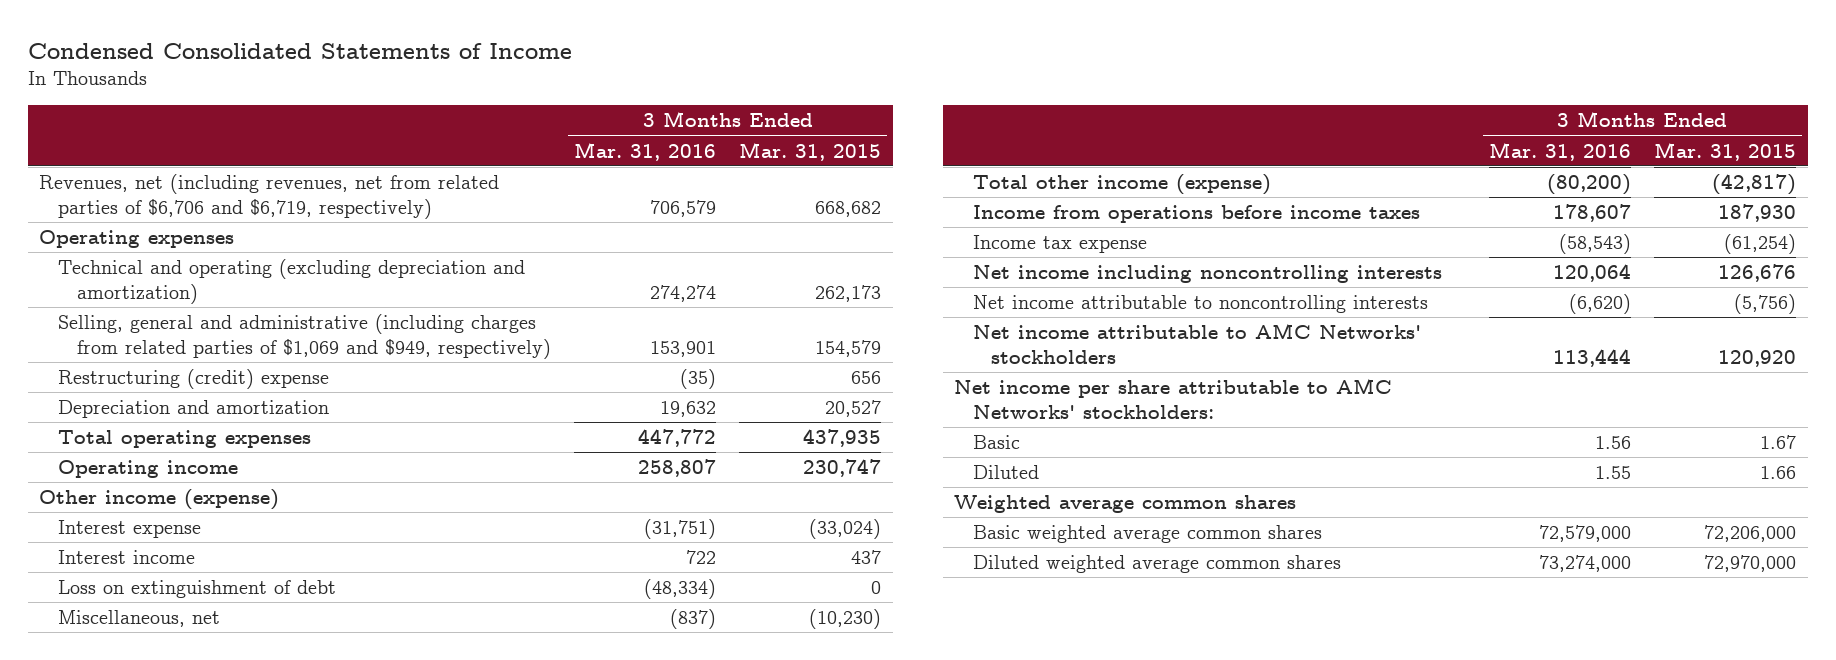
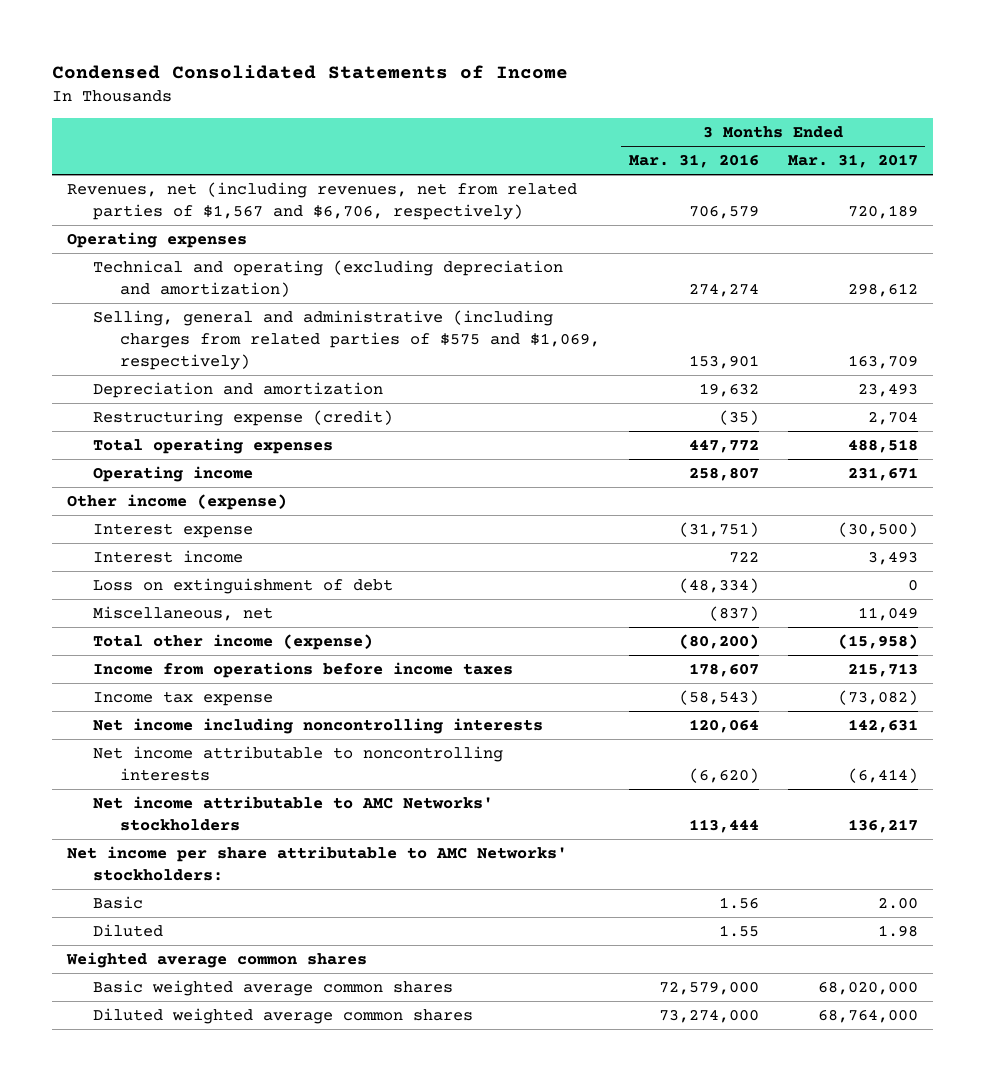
- | 3 Months Ended Mar. 31, 2016 | 3 Months Ended Mar. 31, 2015
+ | 3 Months Ended Mar. 31, 2016 | 3 Months Ended Mar. 31, 2017
- Revenues, net (including revenues, net from related parties of $6,706 and $6,719, respectively) | 706,579 | 668,682
+ Revenues, net (including revenues, net from related parties of $1,567 and $6,706, respectively) | 706,579 | 720,189
- Selling, general and administrative (including charges from related parties of $1,069 and $949, respectively) | 153,901 | 154,579
- Restructuring (credit) expense | (35) | 656
+ Selling, general and administrative (including charges from related parties of $575 and $1,069, respectively) | 153,901 | 163,709
+ Restructuring expense (credit) | (35) | 2,704

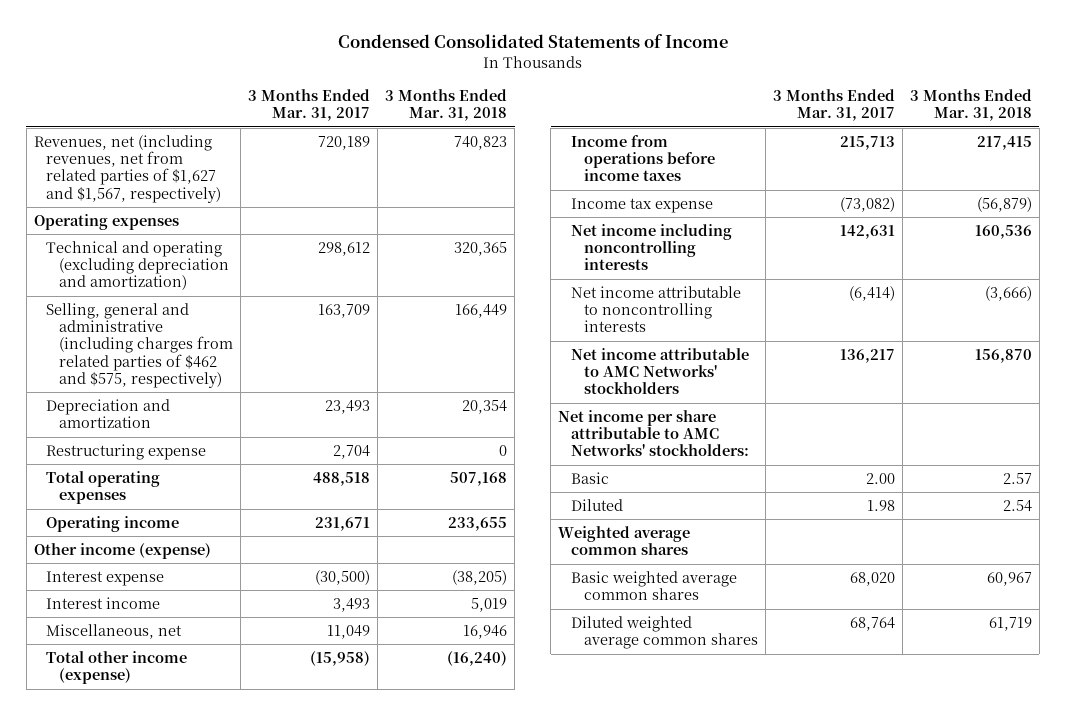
- | 3 Months Ended Mar. 31, 2016 | 3 Months Ended Mar. 31, 2017
+ | 3 Months Ended Mar. 31, 2017 | 3 Months Ended Mar. 31, 2018
- Revenues, net (including revenues, net from related parties of $1,567 and $6,706, respectively) | 706,579 | 720,189
+ Revenues, net (including revenues, net from related parties of $1,627 and $1,567, respectively) | 720,189 | 740,823
- Selling, general and administrative (including charges from related parties of $575 and $1,069, respectively) | 153,901 | 163,709
+ Selling, general and administrative (including charges from related parties of $462 and $575, respectively) | 163,709 | 166,449
- Restructuring expense (credit) | (35) | 2,704
+ Restructuring expense | 2,704 | 0
- Loss on extinguishment of debt | (48,334) | 0
- Basic weighted average common shares | 72,579,000 | 68,020,000
- Diluted weighted average common shares | 73,274,000 | 68,764,000
+ Basic weighted average common shares | 68,020 | 60,967
+ Diluted weighted average common shares | 68,764 | 61,719

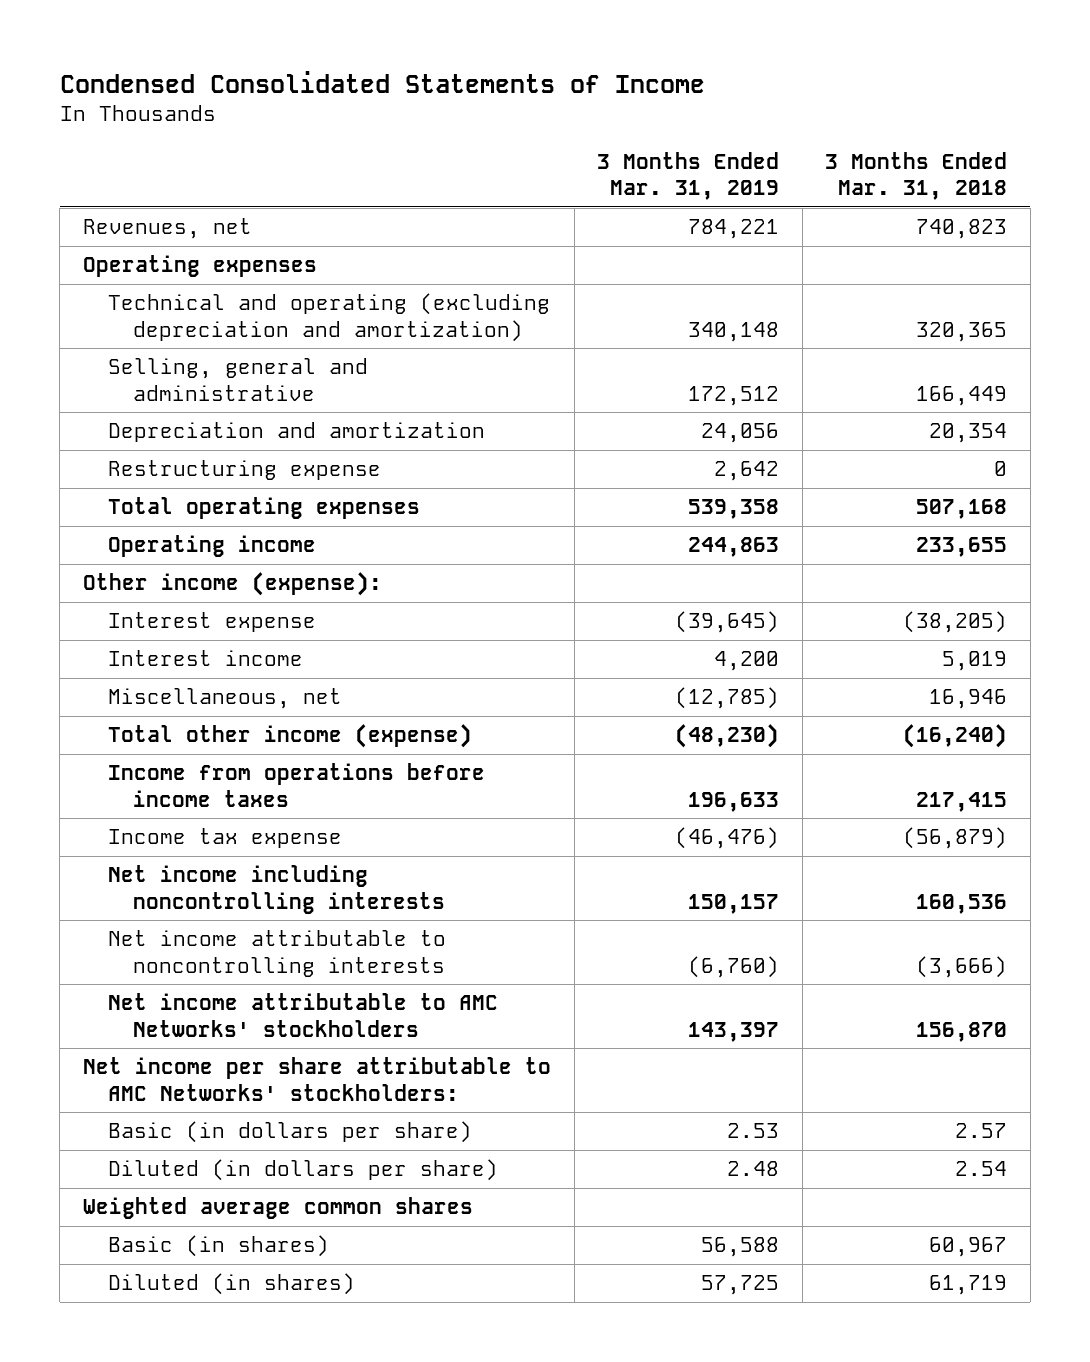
- | 3 Months Ended Mar. 31, 2017 | 3 Months Ended Mar. 31, 2018
+ | 3 Months Ended Mar. 31, 2019 | 3 Months Ended Mar. 31, 2018
- Revenues, net (including revenues, net from related parties of $1,627 and $1,567, respectively) | 720,189 | 740,823
+ Revenues, net | 784,221 | 740,823
- Selling, general and administrative (including charges from related parties of $462 and $575, respectively) | 163,709 | 166,449
+ Selling, general and administrative | 172,512 | 166,449
- Other income (expense)
+ Other income (expense):
- Basic | 2.00 | 2.57
- Diluted | 1.98 | 2.54
+ Basic (in dollars per share) | 2.53 | 2.57
+ Diluted (in dollars per share) | 2.48 | 2.54
- Basic weighted average common shares | 68,020 | 60,967
- Diluted weighted average common shares | 68,764 | 61,719
+ Basic (in shares) | 56,588 | 60,967
+ Diluted (in shares) | 57,725 | 61,719

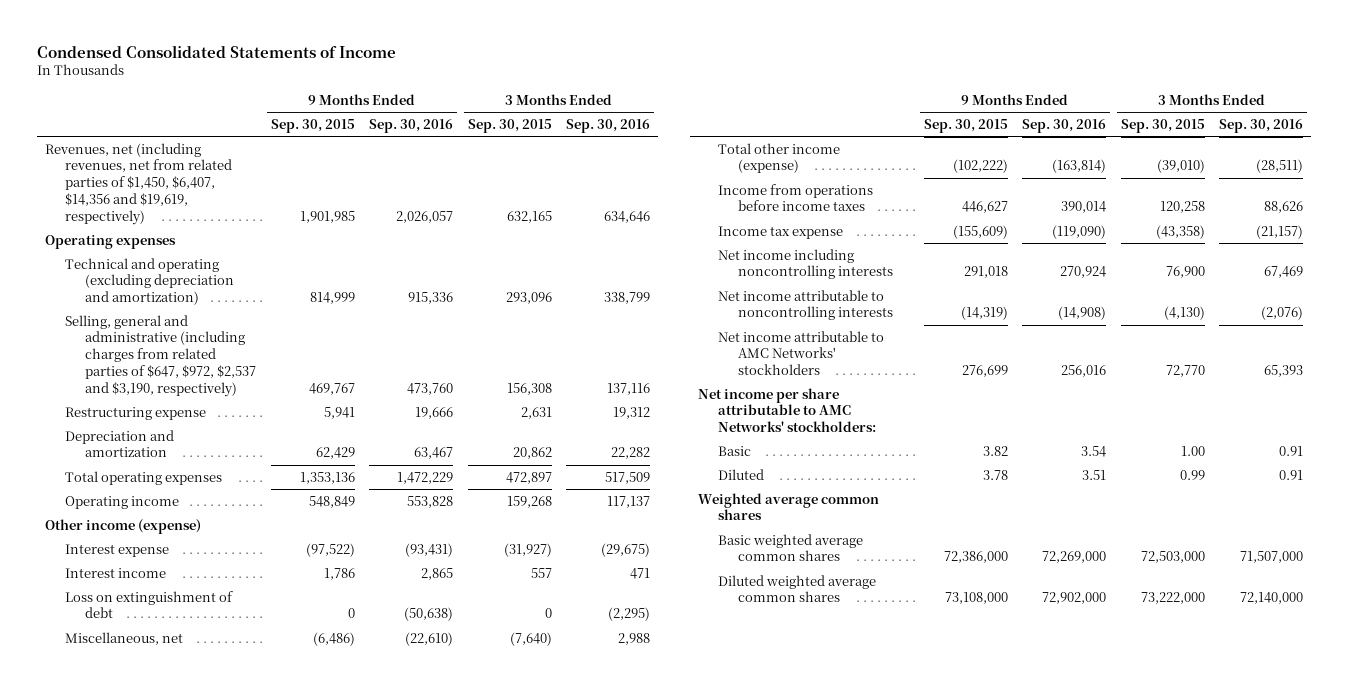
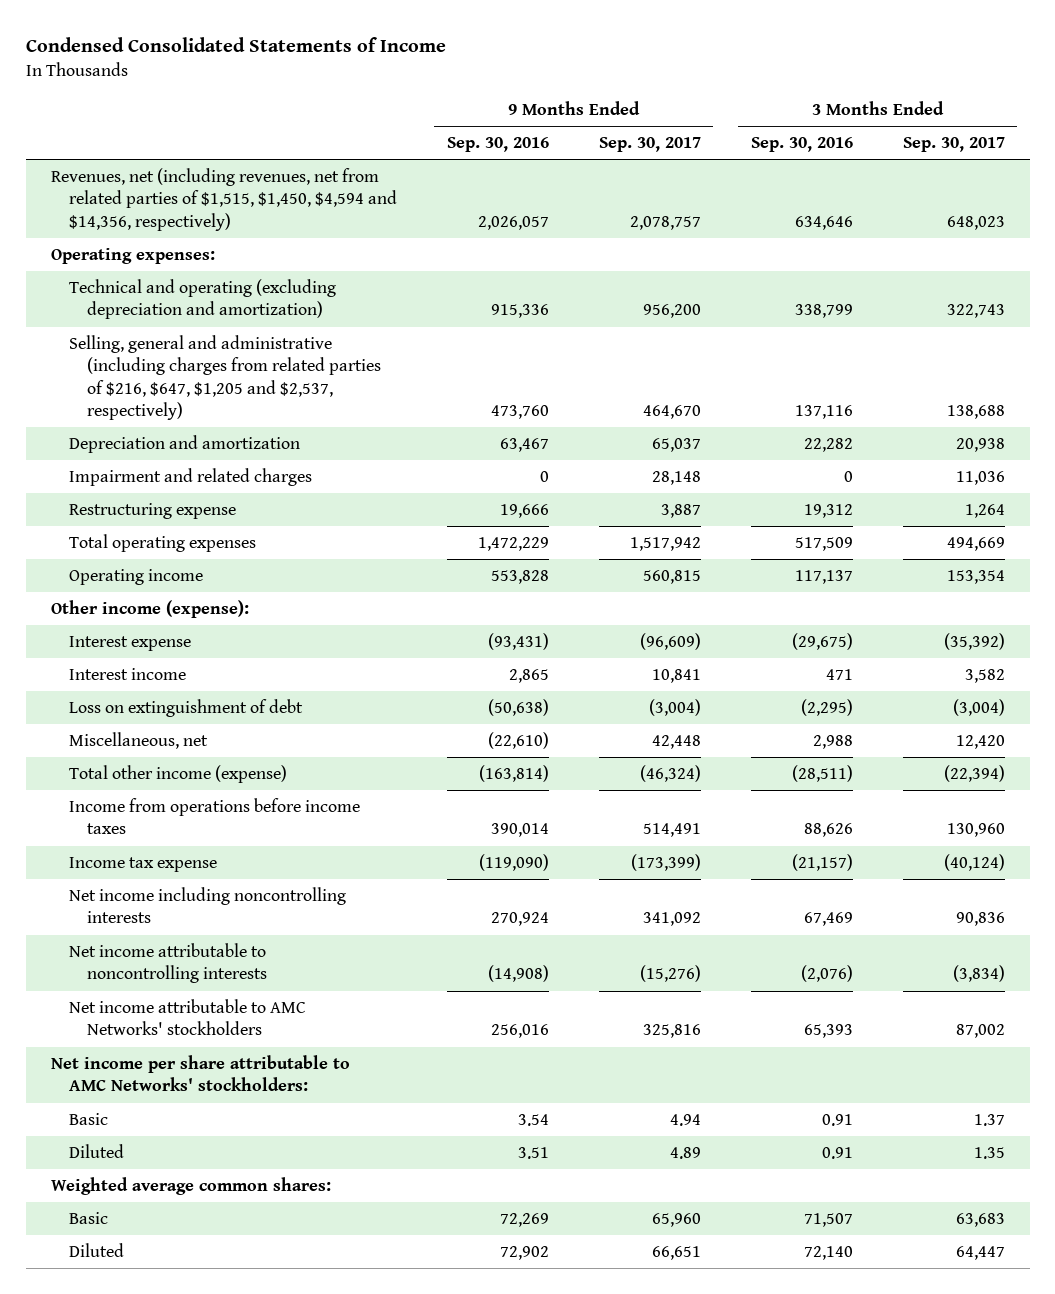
- | 9 Months Ended Sep. 30, 2015 | 9 Months Ended Sep. 30, 2016 | 3 Months Ended Sep. 30, 2015 | 3 Months Ended Sep. 30, 2016
+ | 9 Months Ended Sep. 30, 2016 | 9 Months Ended Sep. 30, 2017 | 3 Months Ended Sep. 30, 2016 | 3 Months Ended Sep. 30, 2017
- Revenues, net (including revenues, net from related parties of $1,450, $6,407, $14,356 and $19,619, respectively) | 1,901,985 | 2,026,057 | 632,165 | 634,646
- Operating expenses
+ Revenues, net (including revenues, net from related parties of $1,515, $1,450, $4,594 and $14,356, respectively) | 2,026,057 | 2,078,757 | 634,646 | 648,023
+ Operating expenses:
- Selling, general and administrative (including charges from related parties of $647, $972, $2,537 and $3,190, respectively) | 469,767 | 473,760 | 156,308 | 137,116
+ Selling, general and administrative (including charges from related parties of $216, $647, $1,205 and $2,537, respectively) | 473,760 | 464,670 | 137,116 | 138,688
+ Impairment and related charges | 0 | 28,148 | 0 | 11,036
moved down: Restructuring expense | 19,666 | 3,887 | 19,312 | 1,264
- Other income (expense)
+ Other income (expense):
- Weighted average common shares
- Basic weighted average common shares | 72,386,000 | 72,269,000 | 72,503,000 | 71,507,000
- Diluted weighted average common shares | 73,108,000 | 72,902,000 | 73,222,000 | 72,140,000
+ Weighted average common shares:
+ Basic | 72,269 | 65,960 | 71,507 | 63,683
+ Diluted | 72,902 | 66,651 | 72,140 | 64,447

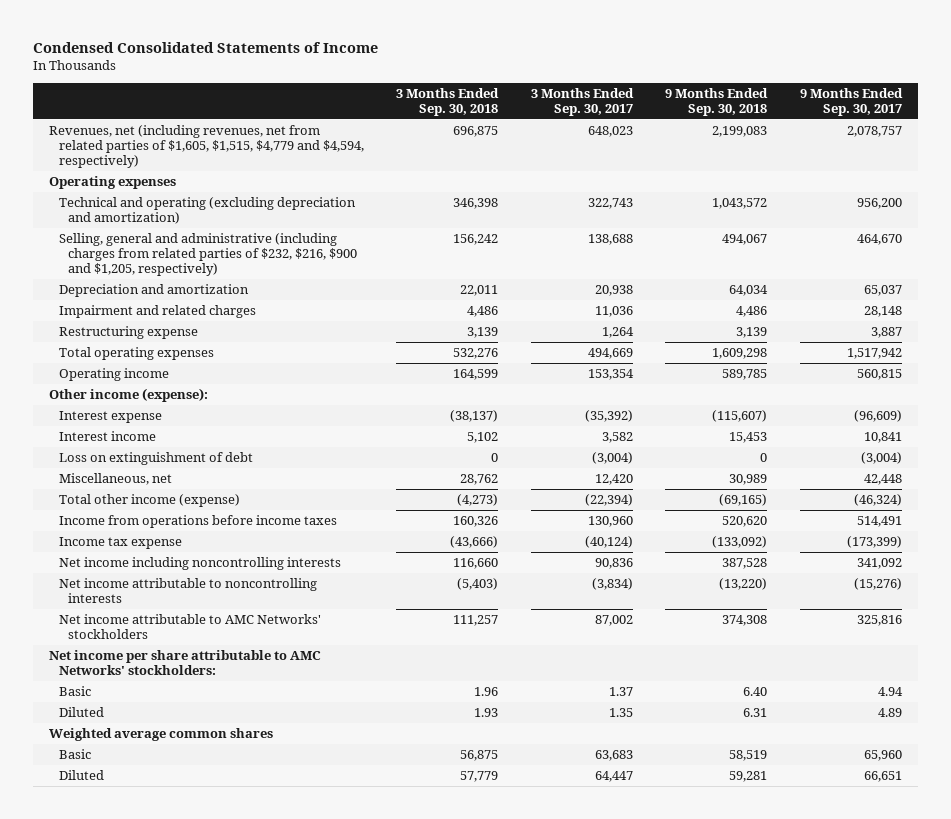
- | 9 Months Ended Sep. 30, 2016 | 9 Months Ended Sep. 30, 2017 | 3 Months Ended Sep. 30, 2016 | 3 Months Ended Sep. 30, 2017
+ | 3 Months Ended Sep. 30, 2018 | 3 Months Ended Sep. 30, 2017 | 9 Months Ended Sep. 30, 2018 | 9 Months Ended Sep. 30, 2017
- Revenues, net (including revenues, net from related parties of $1,515, $1,450, $4,594 and $14,356, respectively) | 2,026,057 | 2,078,757 | 634,646 | 648,023
- Operating expenses:
+ Revenues, net (including revenues, net from related parties of $1,605, $1,515, $4,779 and $4,594, respectively) | 696,875 | 648,023 | 2,199,083 | 2,078,757
+ Operating expenses
- Selling, general and administrative (including charges from related parties of $216, $647, $1,205 and $2,537, respectively) | 473,760 | 464,670 | 137,116 | 138,688
+ Selling, general and administrative (including charges from related parties of $232, $216, $900 and $1,205, respectively) | 156,242 | 138,688 | 494,067 | 464,670
- Weighted average common shares:
+ Weighted average common shares

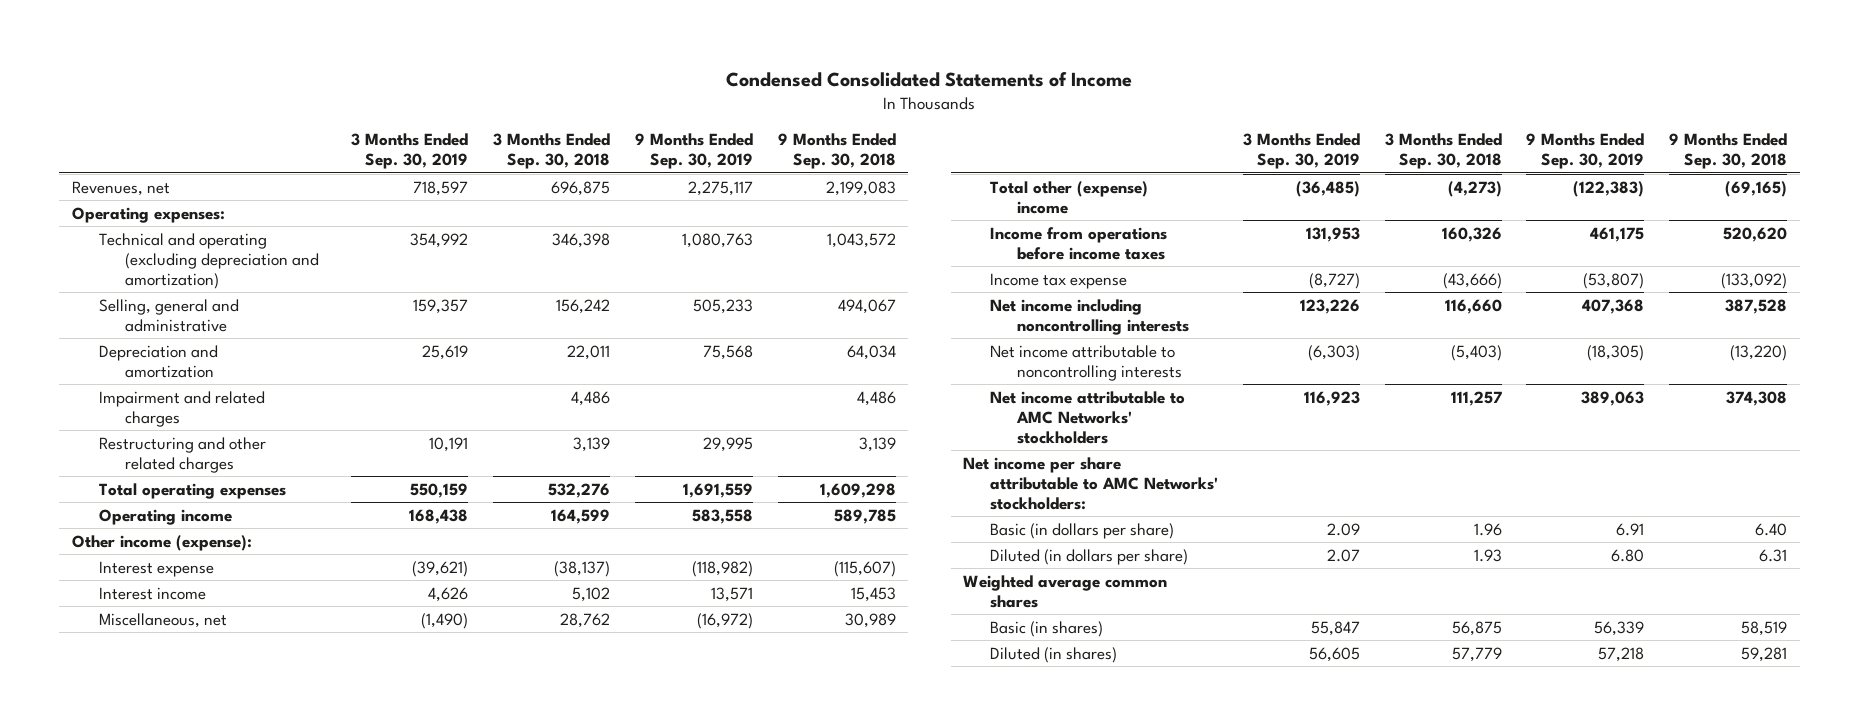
- | 3 Months Ended Sep. 30, 2018 | 3 Months Ended Sep. 30, 2017 | 9 Months Ended Sep. 30, 2018 | 9 Months Ended Sep. 30, 2017
+ | 3 Months Ended Sep. 30, 2019 | 3 Months Ended Sep. 30, 2018 | 9 Months Ended Sep. 30, 2019 | 9 Months Ended Sep. 30, 2018
- Revenues, net (including revenues, net from related parties of $1,605, $1,515, $4,779 and $4,594, respectively) | 696,875 | 648,023 | 2,199,083 | 2,078,757
- Operating expenses
+ Revenues, net | 718,597 | 696,875 | 2,275,117 | 2,199,083
+ Operating expenses:
- Selling, general and administrative (including charges from related parties of $232, $216, $900 and $1,205, respectively) | 156,242 | 138,688 | 494,067 | 464,670
+ Selling, general and administrative | 159,357 | 156,242 | 505,233 | 494,067
- Restructuring expense | 3,139 | 1,264 | 3,139 | 3,887
+ Restructuring and other related charges | 10,191 | 3,139 | 29,995 | 3,139
- Loss on extinguishment of debt | 0 | (3,004) | 0 | (3,004)
- Total other income (expense) | (4,273) | (22,394) | (69,165) | (46,324)
+ Total other (expense) income | (36,485) | (4,273) | (122,383) | (69,165)
- Basic | 1.96 | 1.37 | 6.40 | 4.94
- Diluted | 1.93 | 1.35 | 6.31 | 4.89
+ Basic (in dollars per share) | 2.09 | 1.96 | 6.91 | 6.40
+ Diluted (in dollars per share) | 2.07 | 1.93 | 6.80 | 6.31
- Basic | 56,875 | 63,683 | 58,519 | 65,960
- Diluted | 57,779 | 64,447 | 59,281 | 66,651
+ Basic (in shares) | 55,847 | 56,875 | 56,339 | 58,519
+ Diluted (in shares) | 56,605 | 57,779 | 57,218 | 59,281

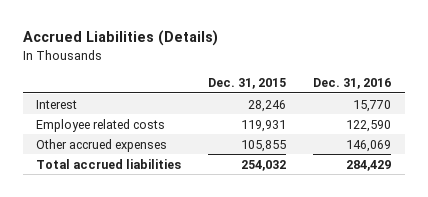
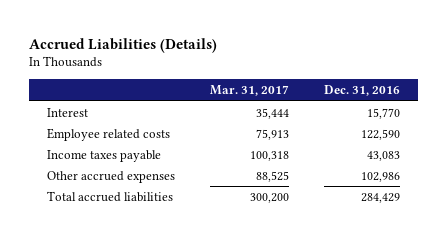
- | Dec. 31, 2015 | Dec. 31, 2016
+ | Mar. 31, 2017 | Dec. 31, 2016
- Other accrued expenses | 105,855 | 146,069
+ Income taxes payable | 100,318 | 43,083
+ Other accrued expenses | 88,525 | 102,986

